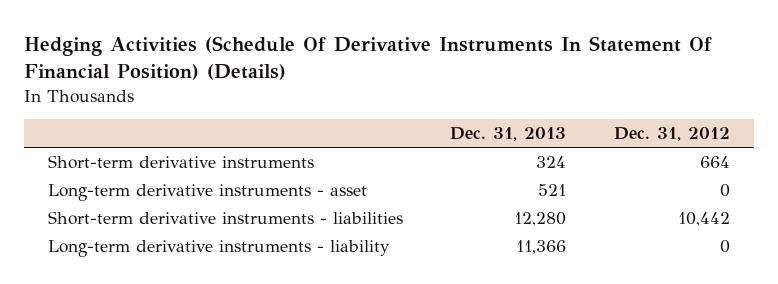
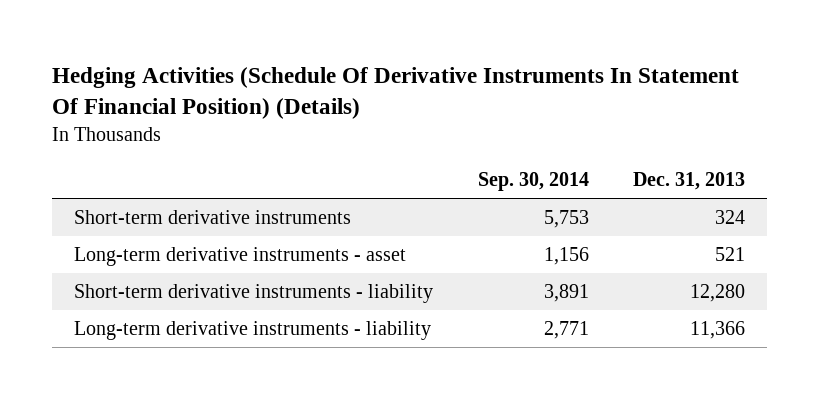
- | Dec. 31, 2013 | Dec. 31, 2012
+ | Sep. 30, 2014 | Dec. 31, 2013
- Short-term derivative instruments - liabilities | 12,280 | 10,442
+ Short-term derivative instruments - liability | 3,891 | 12,280

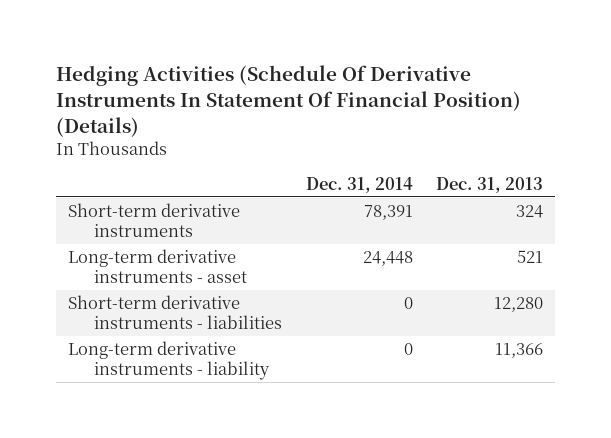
- | Sep. 30, 2014 | Dec. 31, 2013
+ | Dec. 31, 2014 | Dec. 31, 2013
- Short-term derivative instruments - liability | 3,891 | 12,280
+ Short-term derivative instruments - liabilities | 0 | 12,280

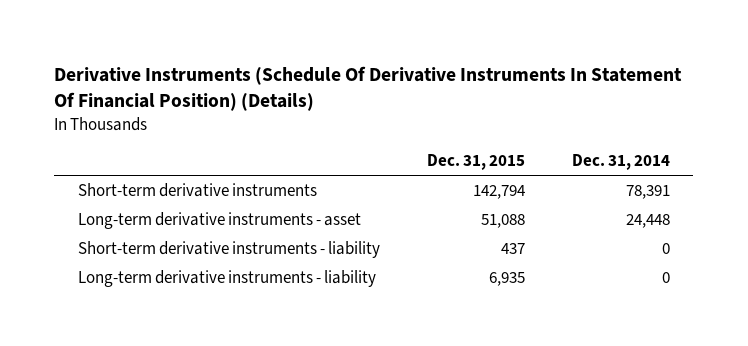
- Hedging Activities (Schedule Of Derivative Instruments In Statement Of Financial Position) (Details)
+ Derivative Instruments (Schedule Of Derivative Instruments In Statement Of Financial Position) (Details)
- | Dec. 31, 2014 | Dec. 31, 2013
+ | Dec. 31, 2015 | Dec. 31, 2014
- Short-term derivative instruments - liabilities | 0 | 12,280
+ Short-term derivative instruments - liability | 437 | 0

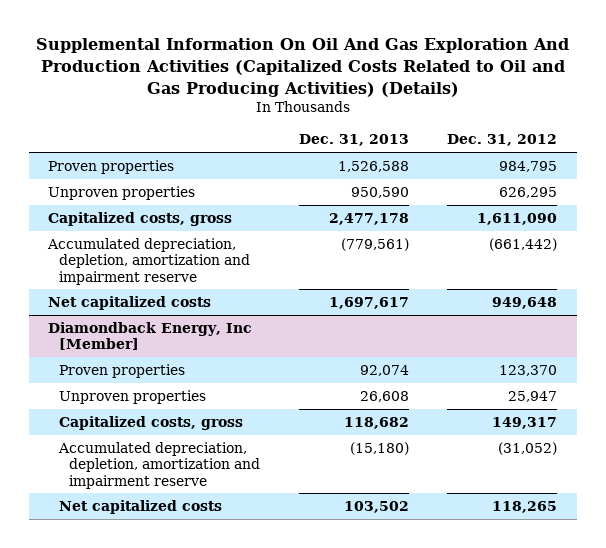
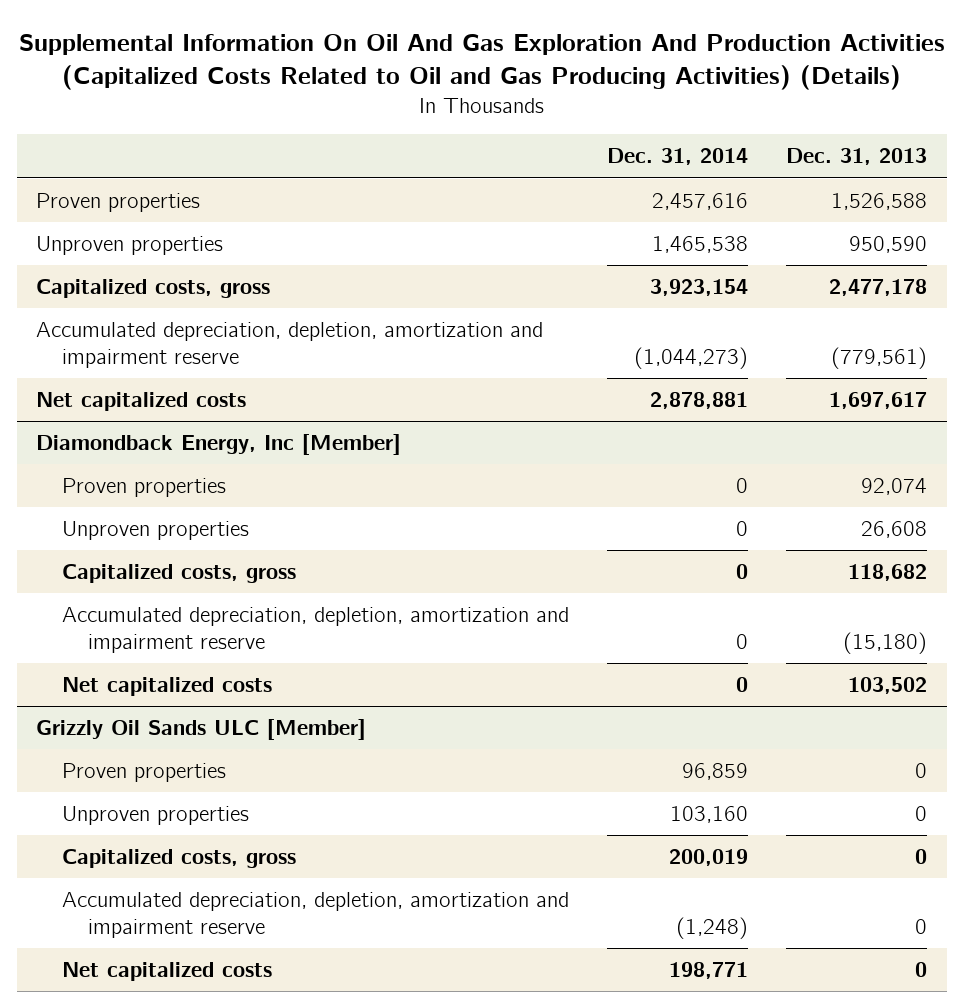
- | Dec. 31, 2013 | Dec. 31, 2012
+ | Dec. 31, 2014 | Dec. 31, 2013
+ Grizzly Oil Sands ULC [Member]
+ Proven properties | 96,859 | 0
+ Unproven properties | 103,160 | 0
+ Capitalized costs, gross | 200,019 | 0
+ Accumulated depreciation, depletion, amortization and impairment reserve | (1,248) | 0
+ Net capitalized costs | 198,771 | 0

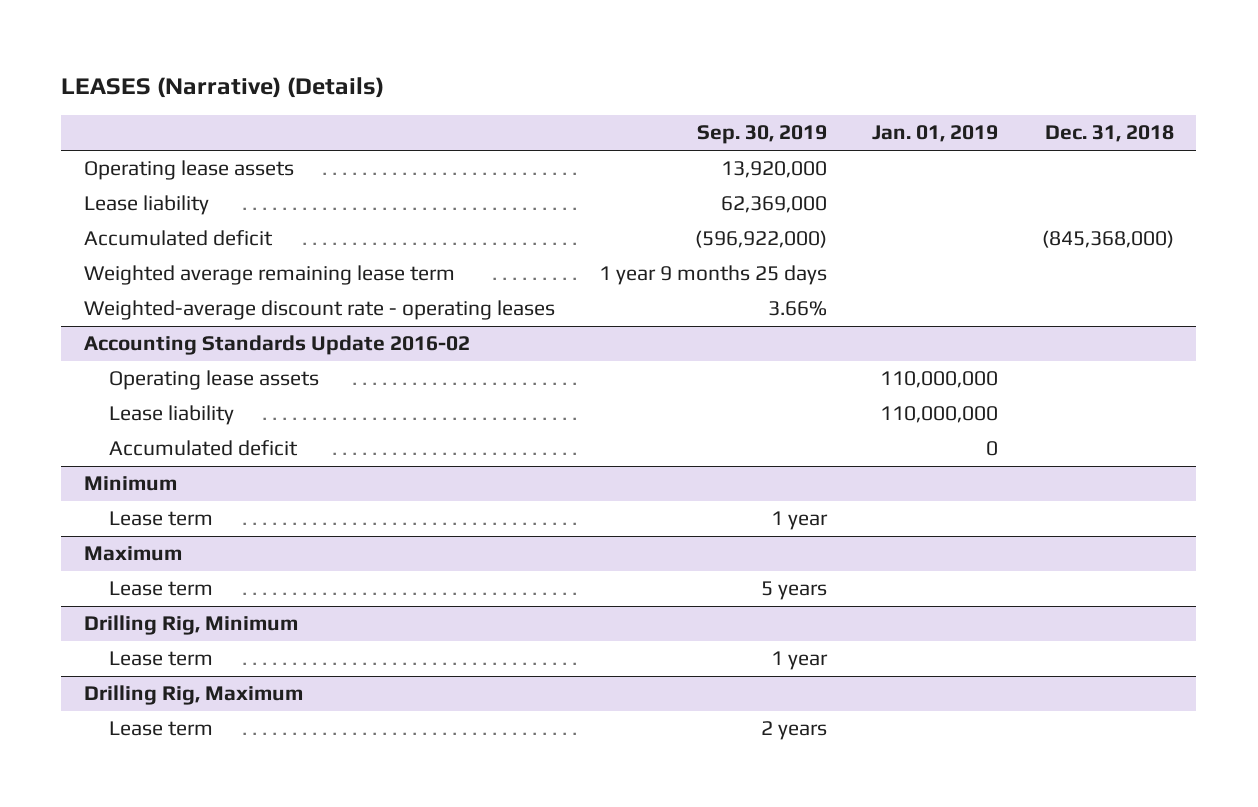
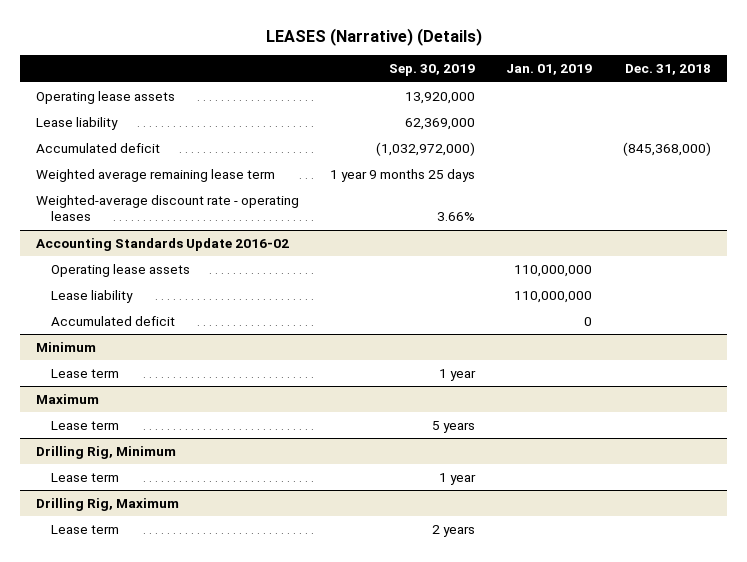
- Accumulated deficit | (596,922,000) | | (845,368,000)
+ Accumulated deficit | (1,032,972,000) | | (845,368,000)

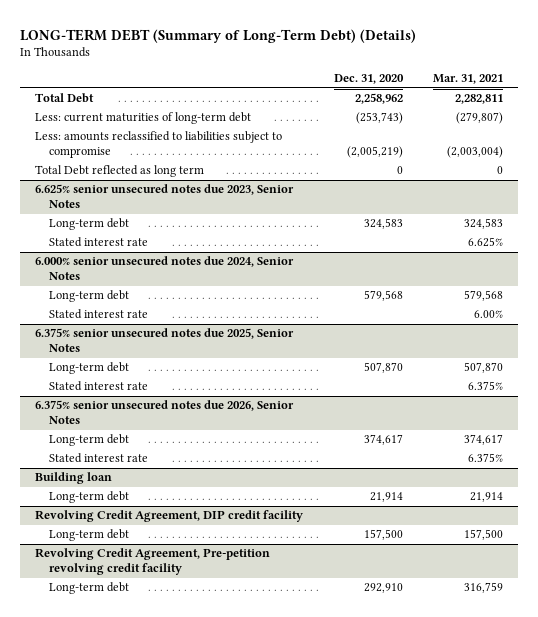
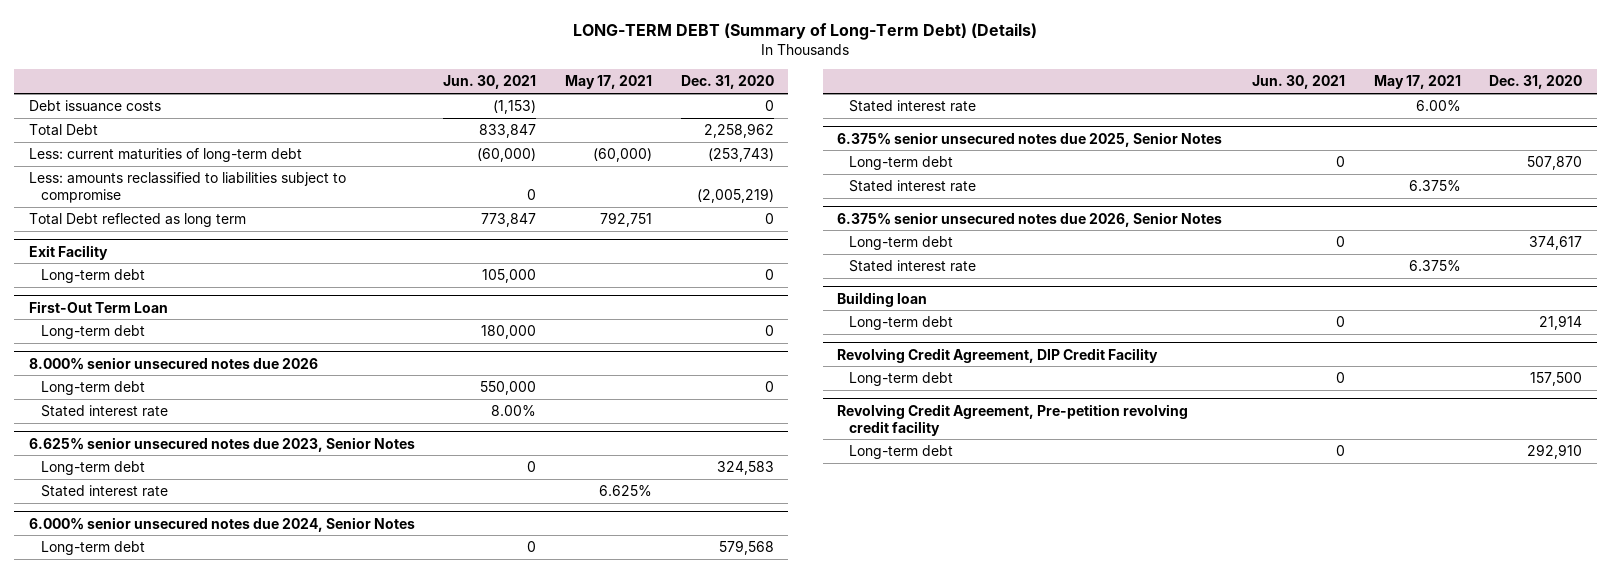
- | Dec. 31, 2020 | Mar. 31, 2021
+ | Jun. 30, 2021 | May 17, 2021 | Dec. 31, 2020
+ Debt issuance costs | (1,153) | | 0
+ Exit Facility
+ Long-term debt | 105,000 | | 0
+ First-Out Term Loan
+ Long-term debt | 180,000 | | 0
+ 8.000% senior unsecured notes due 2026
+ Long-term debt | 550,000 | | 0
+ Stated interest rate | 8.00% | |
- Revolving Credit Agreement, DIP credit facility
+ Revolving Credit Agreement, DIP Credit Facility

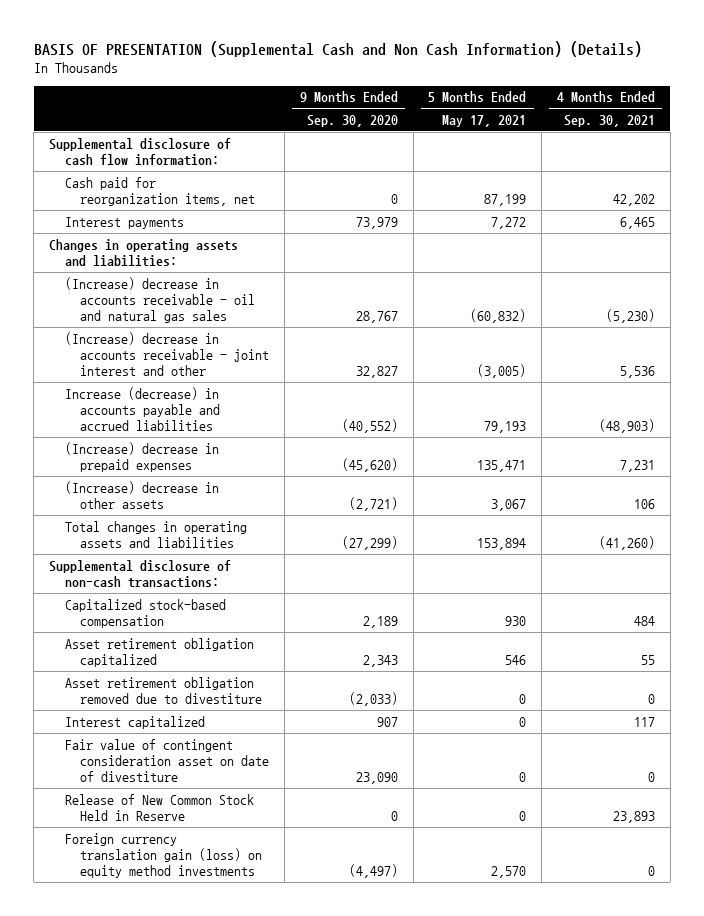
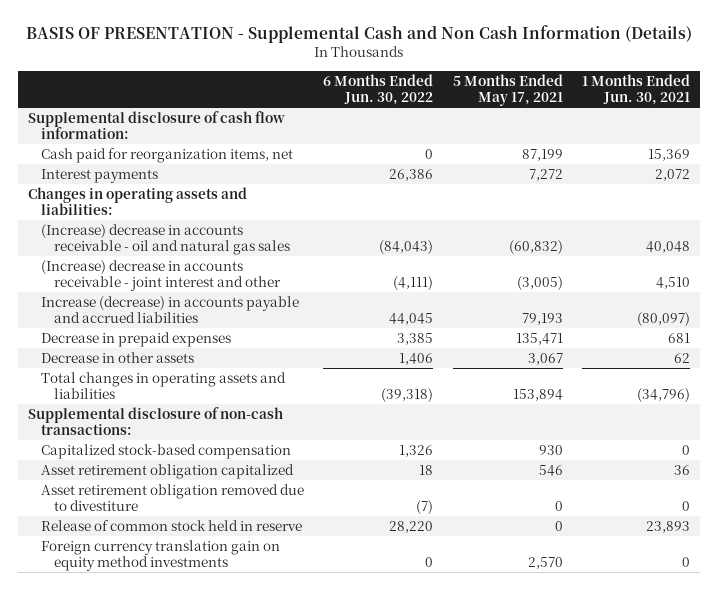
- BASIS OF PRESENTATION (Supplemental Cash and Non Cash Information) (Details)
+ BASIS OF PRESENTATION - Supplemental Cash and Non Cash Information (Details)
- | 9 Months Ended Sep. 30, 2020 | 5 Months Ended May 17, 2021 | 4 Months Ended Sep. 30, 2021
+ | 6 Months Ended Jun. 30, 2022 | 5 Months Ended May 17, 2021 | 1 Months Ended Jun. 30, 2021
- (Increase) decrease in prepaid expenses | (45,620) | 135,471 | 7,231
- (Increase) decrease in other assets | (2,721) | 3,067 | 106
+ Decrease in prepaid expenses | 3,385 | 135,471 | 681
+ Decrease in other assets | 1,406 | 3,067 | 62
- Interest capitalized | 907 | 0 | 117
- Fair value of contingent consideration asset on date of divestiture | 23,090 | 0 | 0
- Release of New Common Stock Held in Reserve | 0 | 0 | 23,893
- Foreign currency translation gain (loss) on equity method investments | (4,497) | 2,570 | 0
+ Release of common stock held in reserve | 28,220 | 0 | 23,893
+ Foreign currency translation gain on equity method investments | 0 | 2,570 | 0

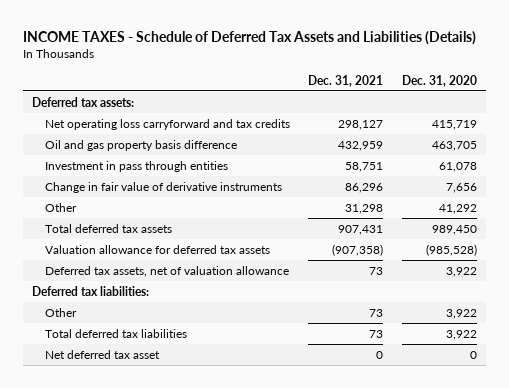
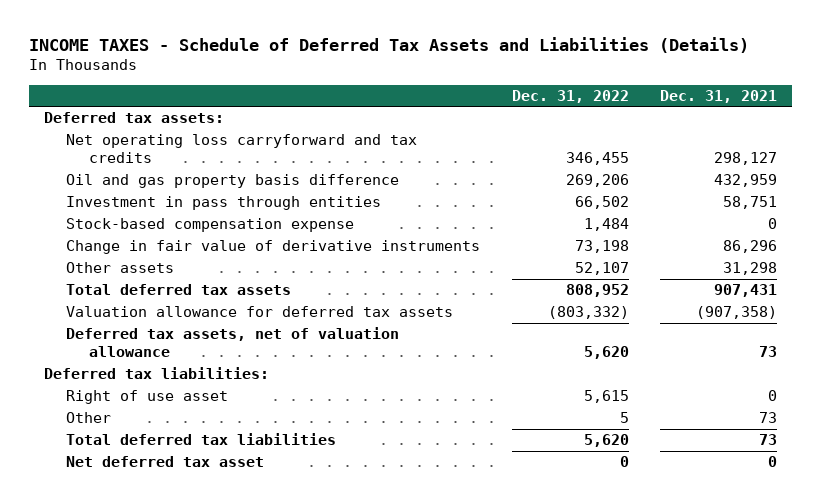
- | Dec. 31, 2021 | Dec. 31, 2020
+ | Dec. 31, 2022 | Dec. 31, 2021
+ Stock-based compensation expense | 1,484 | 0
- Other | 31,298 | 41,292
+ Other assets | 52,107 | 31,298
+ Right of use asset | 5,615 | 0

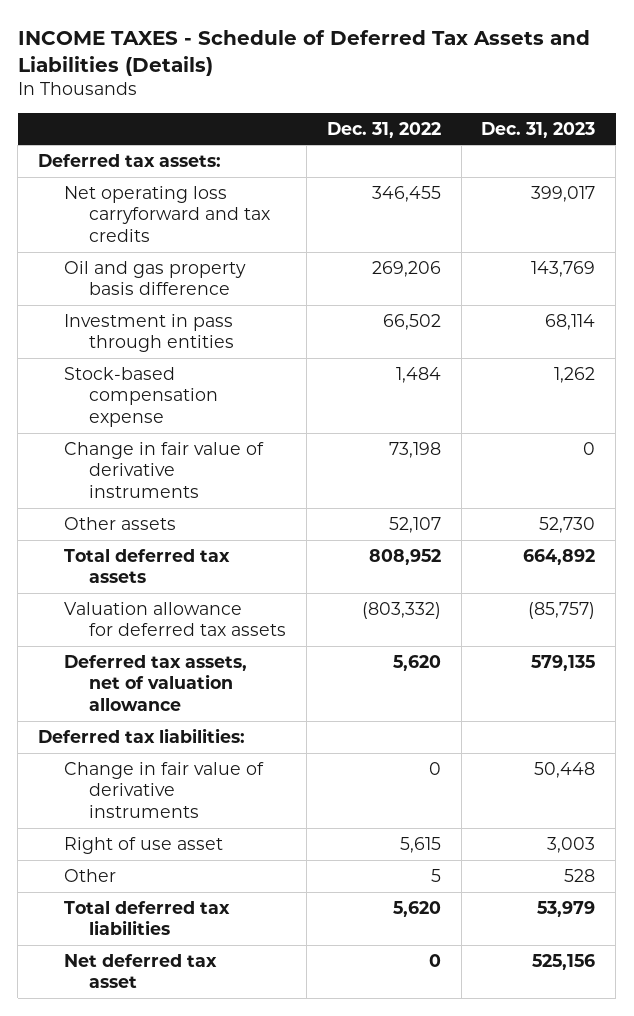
- | Dec. 31, 2022 | Dec. 31, 2021
+ | Dec. 31, 2022 | Dec. 31, 2023
+ Change in fair value of derivative instruments | 0 | 50,448

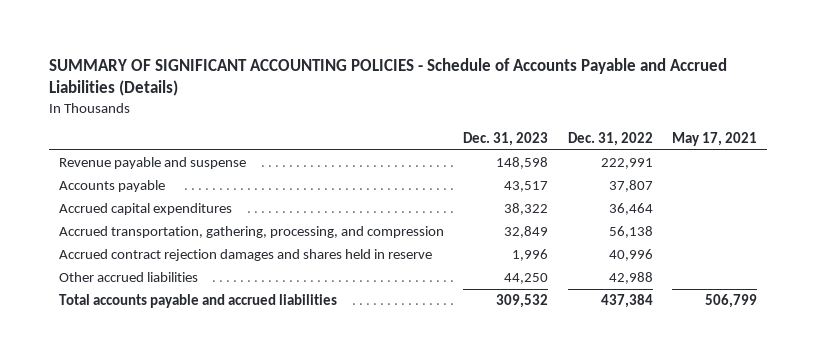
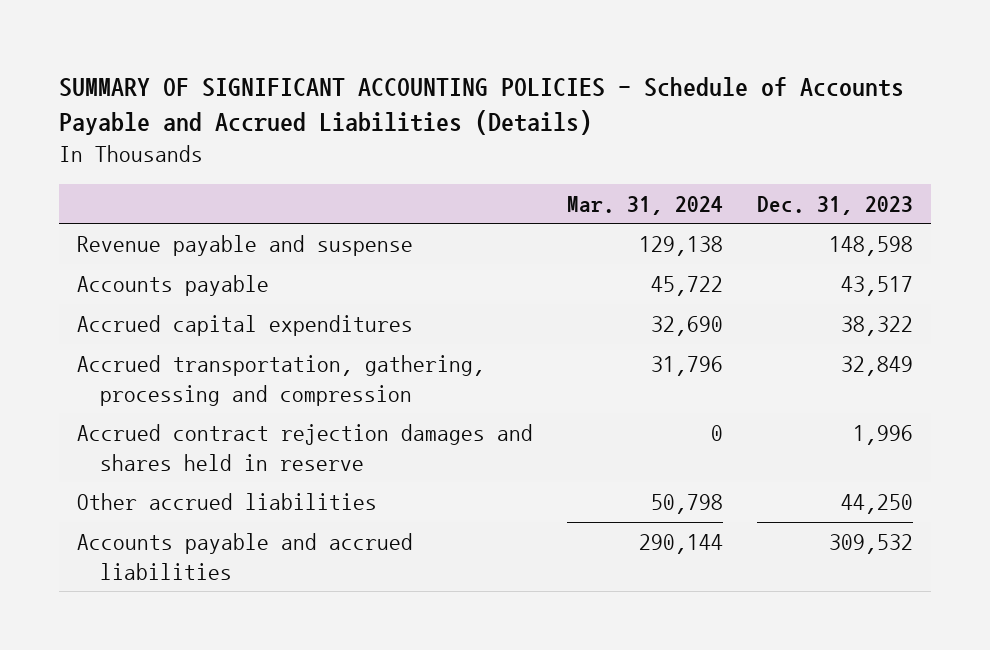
- | Dec. 31, 2023 | Dec. 31, 2022 | May 17, 2021
+ | Mar. 31, 2024 | Dec. 31, 2023
- Accrued transportation, gathering, processing, and compression | 32,849 | 56,138 |
+ Accrued transportation, gathering, processing and compression | 31,796 | 32,849
- Total accounts payable and accrued liabilities | 309,532 | 437,384 | 506,799
+ Accounts payable and accrued liabilities | 290,144 | 309,532

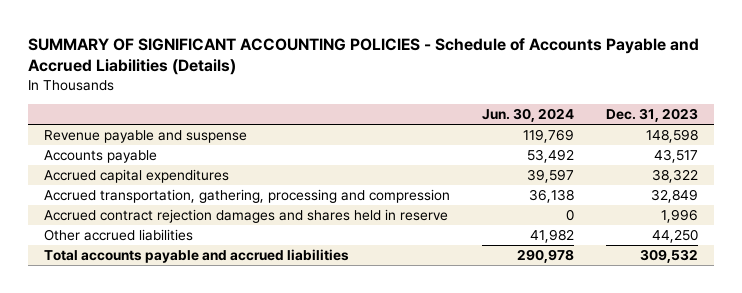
- | Mar. 31, 2024 | Dec. 31, 2023
+ | Jun. 30, 2024 | Dec. 31, 2023
- Accounts payable and accrued liabilities | 290,144 | 309,532
+ Total accounts payable and accrued liabilities | 290,978 | 309,532

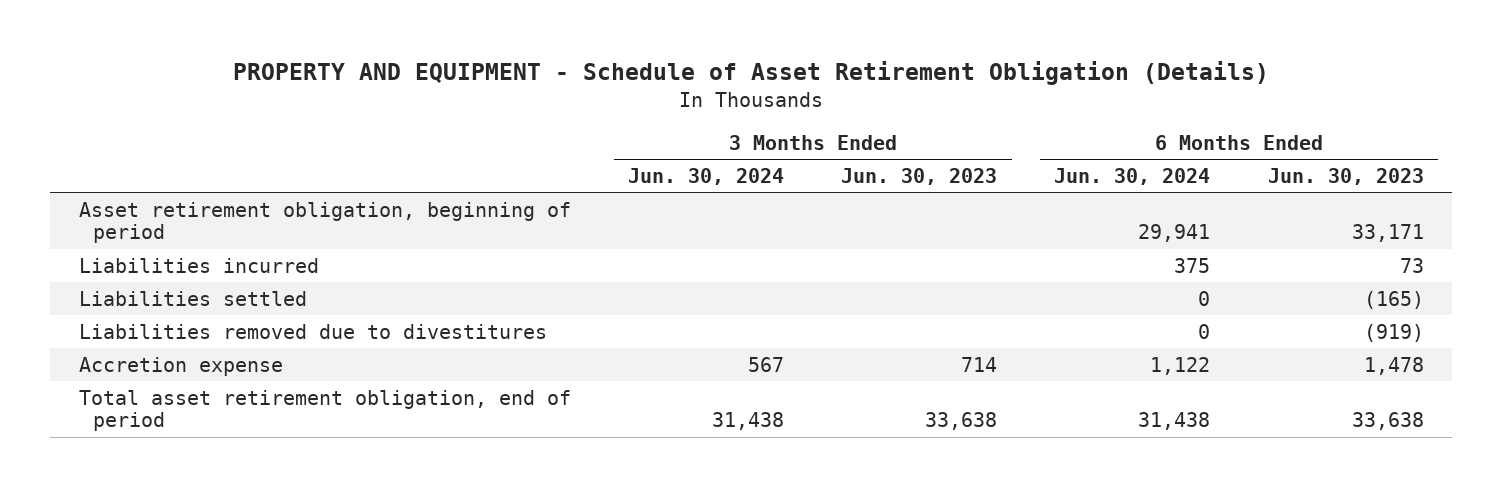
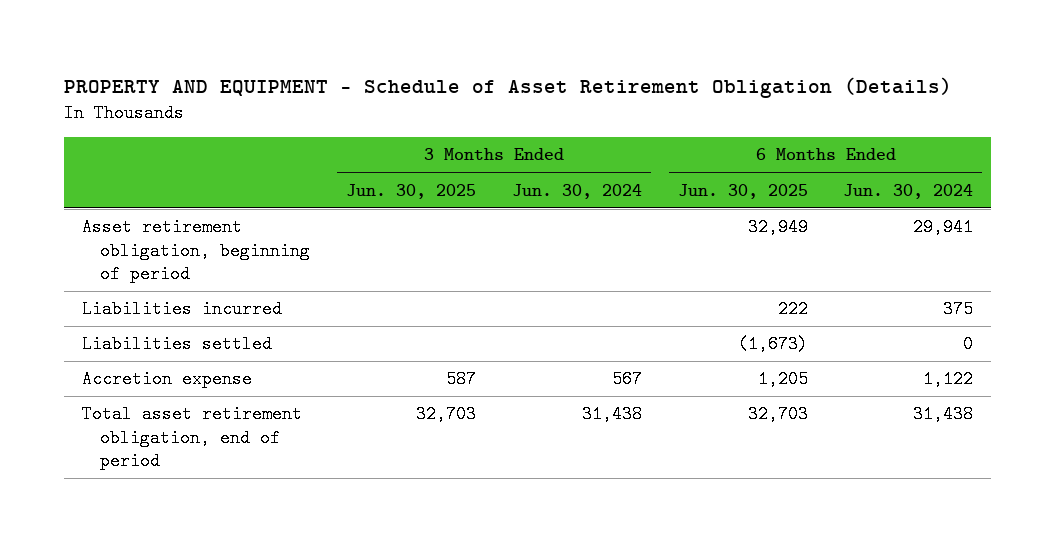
- | 3 Months Ended Jun. 30, 2024 | 3 Months Ended Jun. 30, 2023 | 6 Months Ended Jun. 30, 2024 | 6 Months Ended Jun. 30, 2023
+ | 3 Months Ended Jun. 30, 2025 | 3 Months Ended Jun. 30, 2024 | 6 Months Ended Jun. 30, 2025 | 6 Months Ended Jun. 30, 2024
- Liabilities removed due to divestitures | | | 0 | (919)

